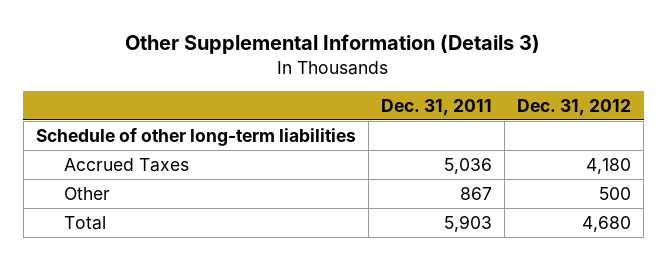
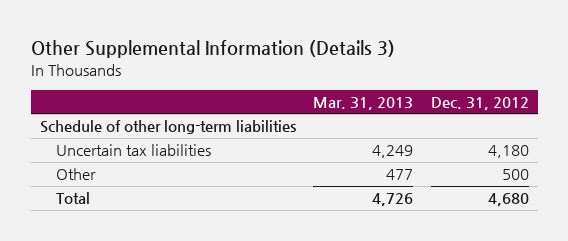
- | Dec. 31, 2011 | Dec. 31, 2012
+ | Mar. 31, 2013 | Dec. 31, 2012
- Accrued Taxes | 5,036 | 4,180
+ Uncertain tax liabilities | 4,249 | 4,180

